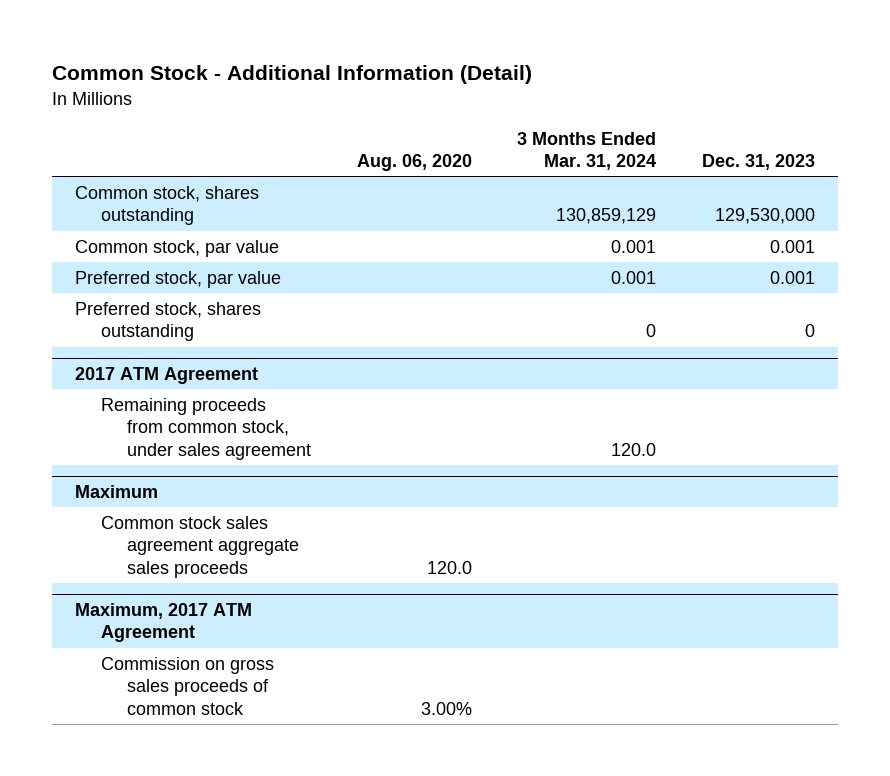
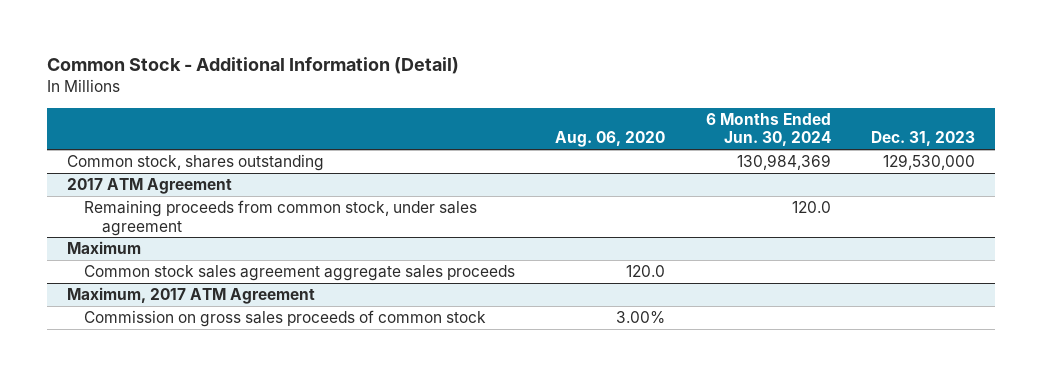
- | Aug. 06, 2020 | 3 Months Ended Mar. 31, 2024 | Dec. 31, 2023
+ | Aug. 06, 2020 | 6 Months Ended Jun. 30, 2024 | Dec. 31, 2023
- Common stock, par value | | 0.001 | 0.001
- Preferred stock, par value | | 0.001 | 0.001
- Preferred stock, shares outstanding | | 0 | 0

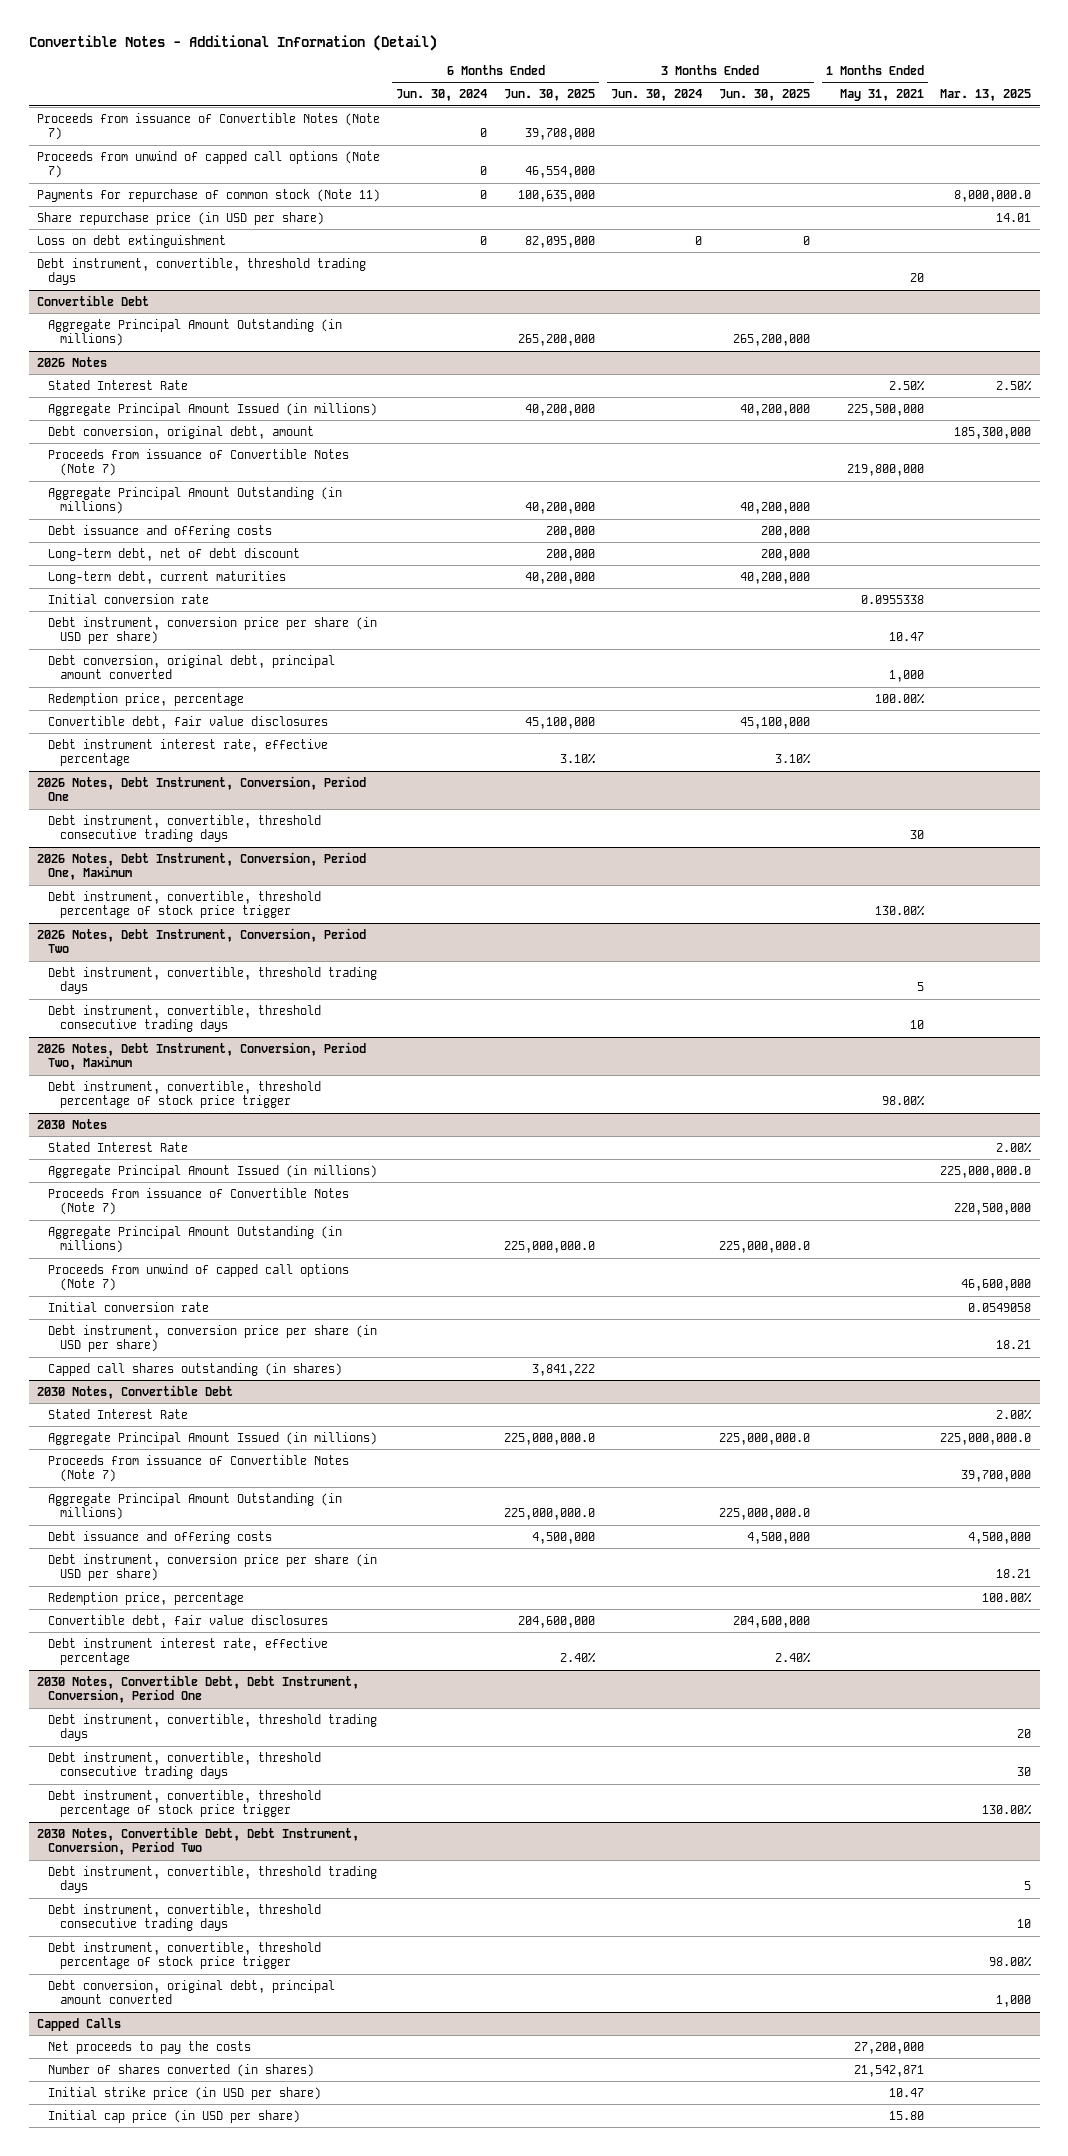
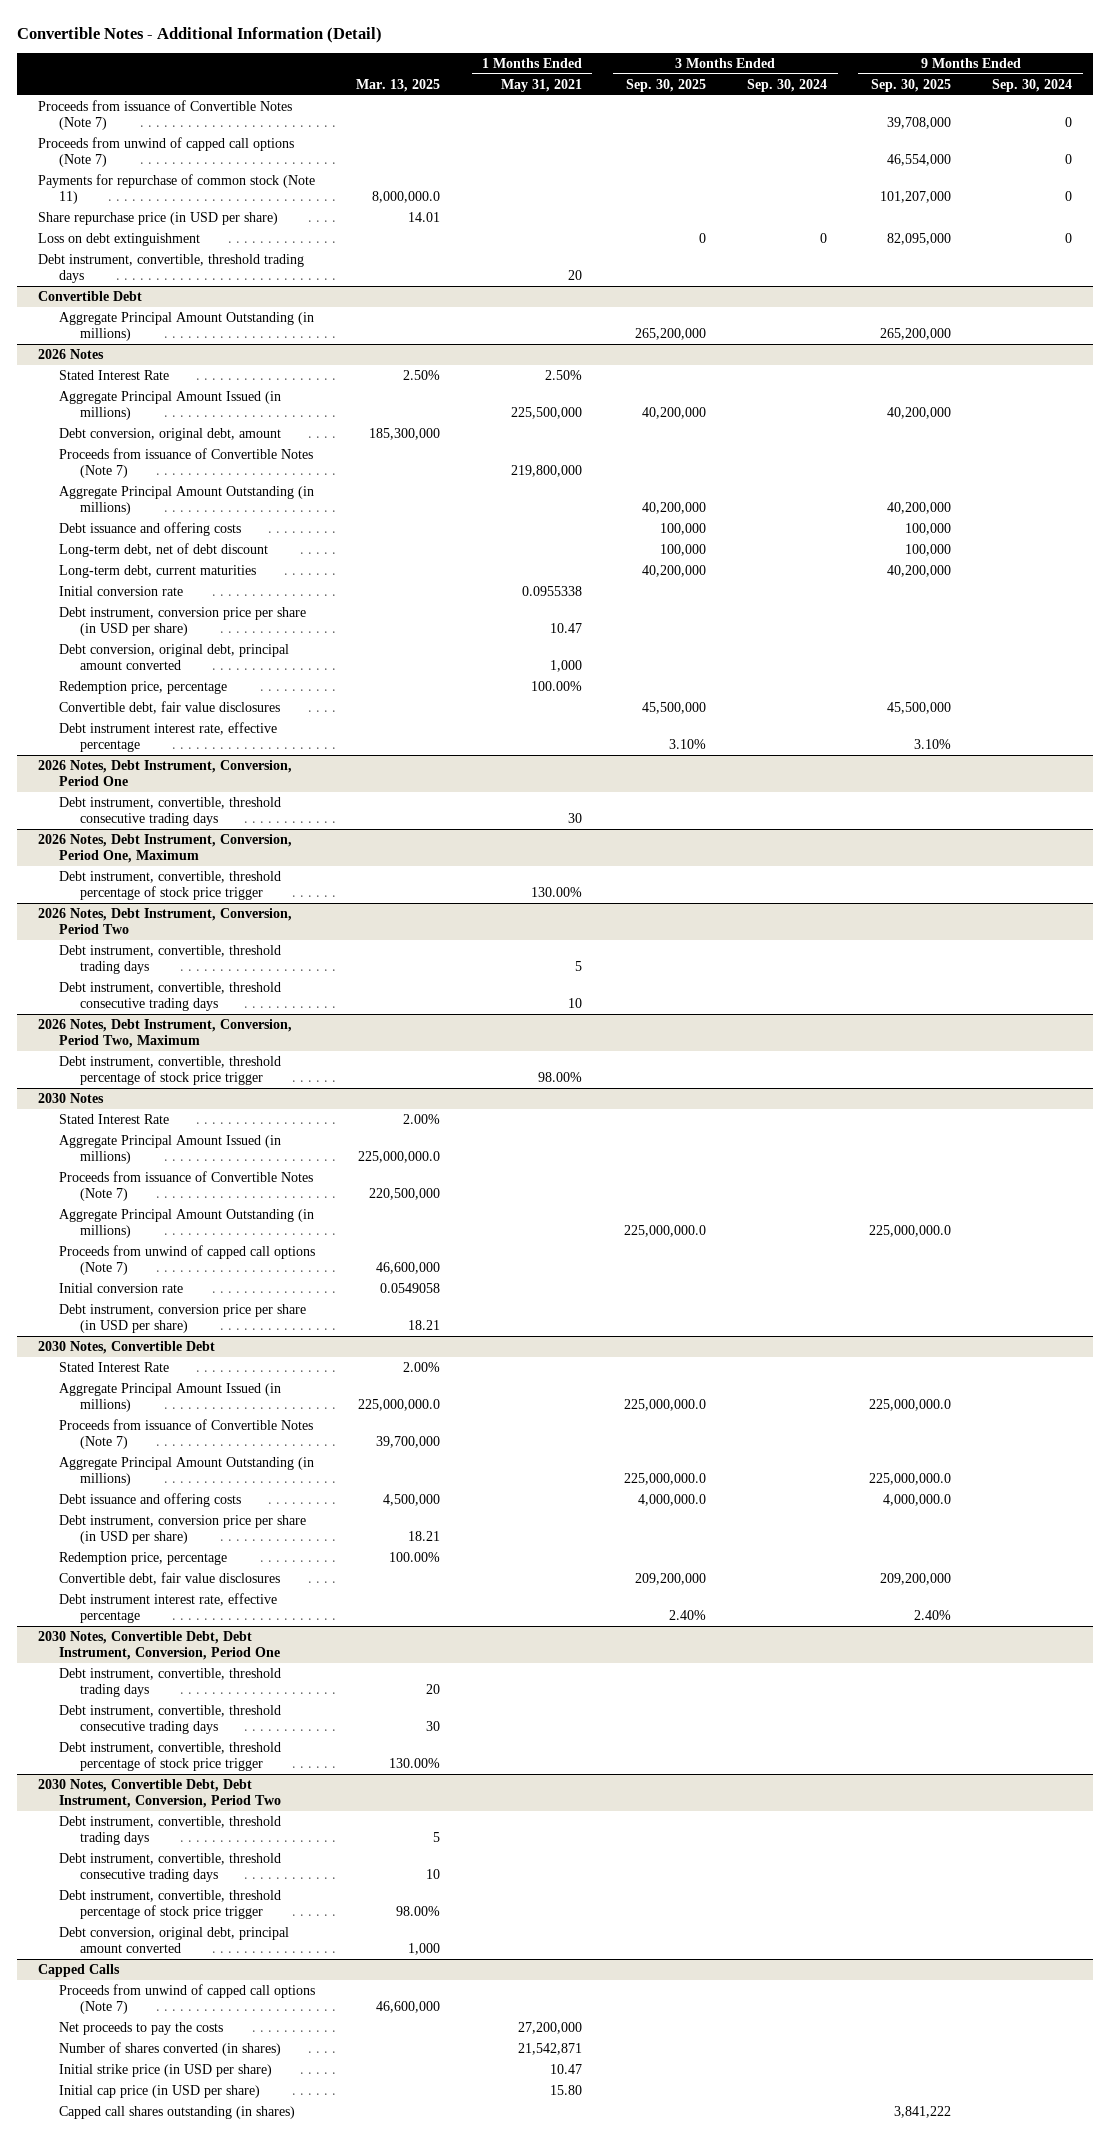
- | 6 Months Ended Jun. 30, 2024 | 6 Months Ended Jun. 30, 2025 | 3 Months Ended Jun. 30, 2024 | 3 Months Ended Jun. 30, 2025 | 1 Months Ended May 31, 2021 | Mar. 13, 2025
+ | Mar. 13, 2025 | 1 Months Ended May 31, 2021 | 3 Months Ended Sep. 30, 2025 | 3 Months Ended Sep. 30, 2024 | 9 Months Ended Sep. 30, 2025 | 9 Months Ended Sep. 30, 2024
@ 2030 Notes
- Capped call shares outstanding (in shares) | | 3,841,222 | | | |
@ Capped Calls
+ Proceeds from unwind of capped call options (Note 7) | 46,600,000 | | | | |
+ Capped call shares outstanding (in shares) | | | | | 3,841,222 |

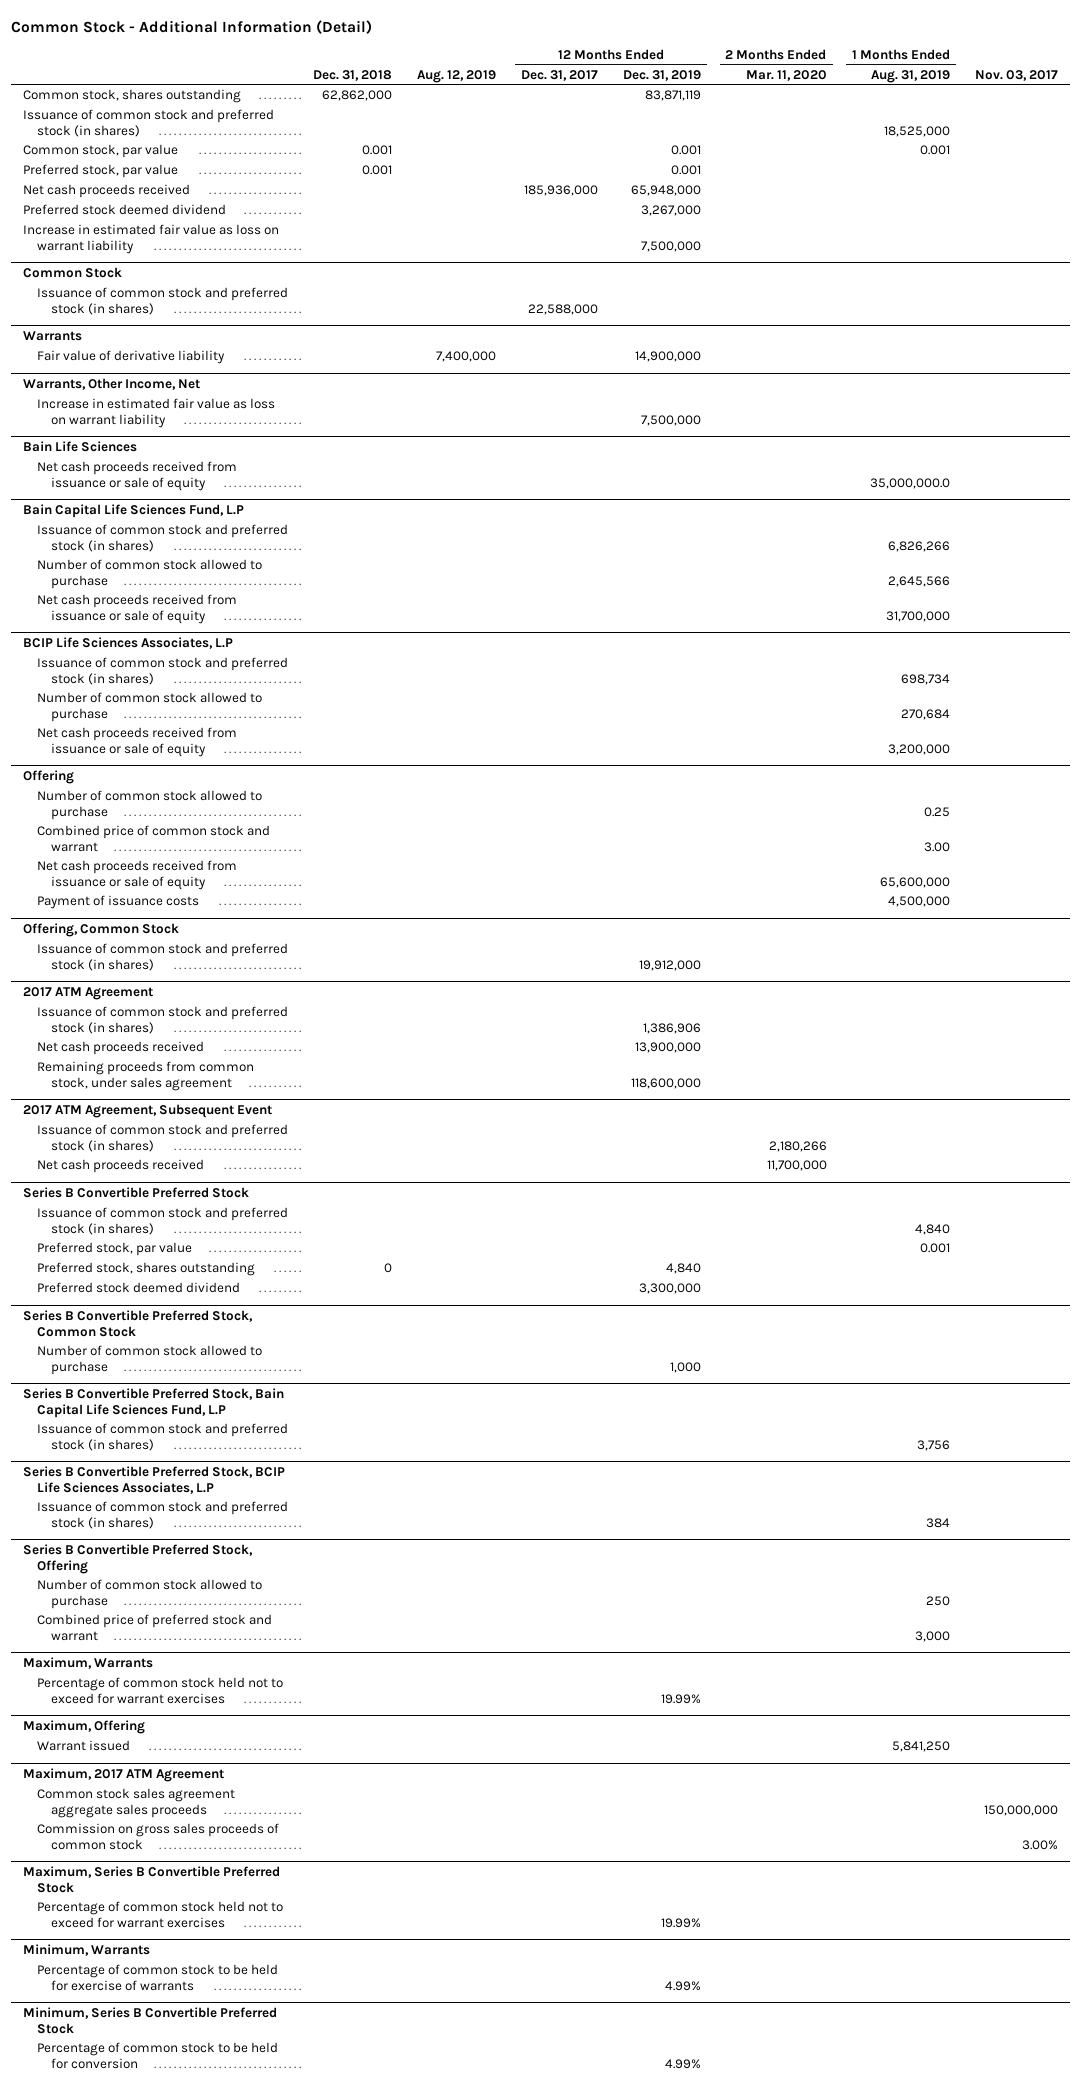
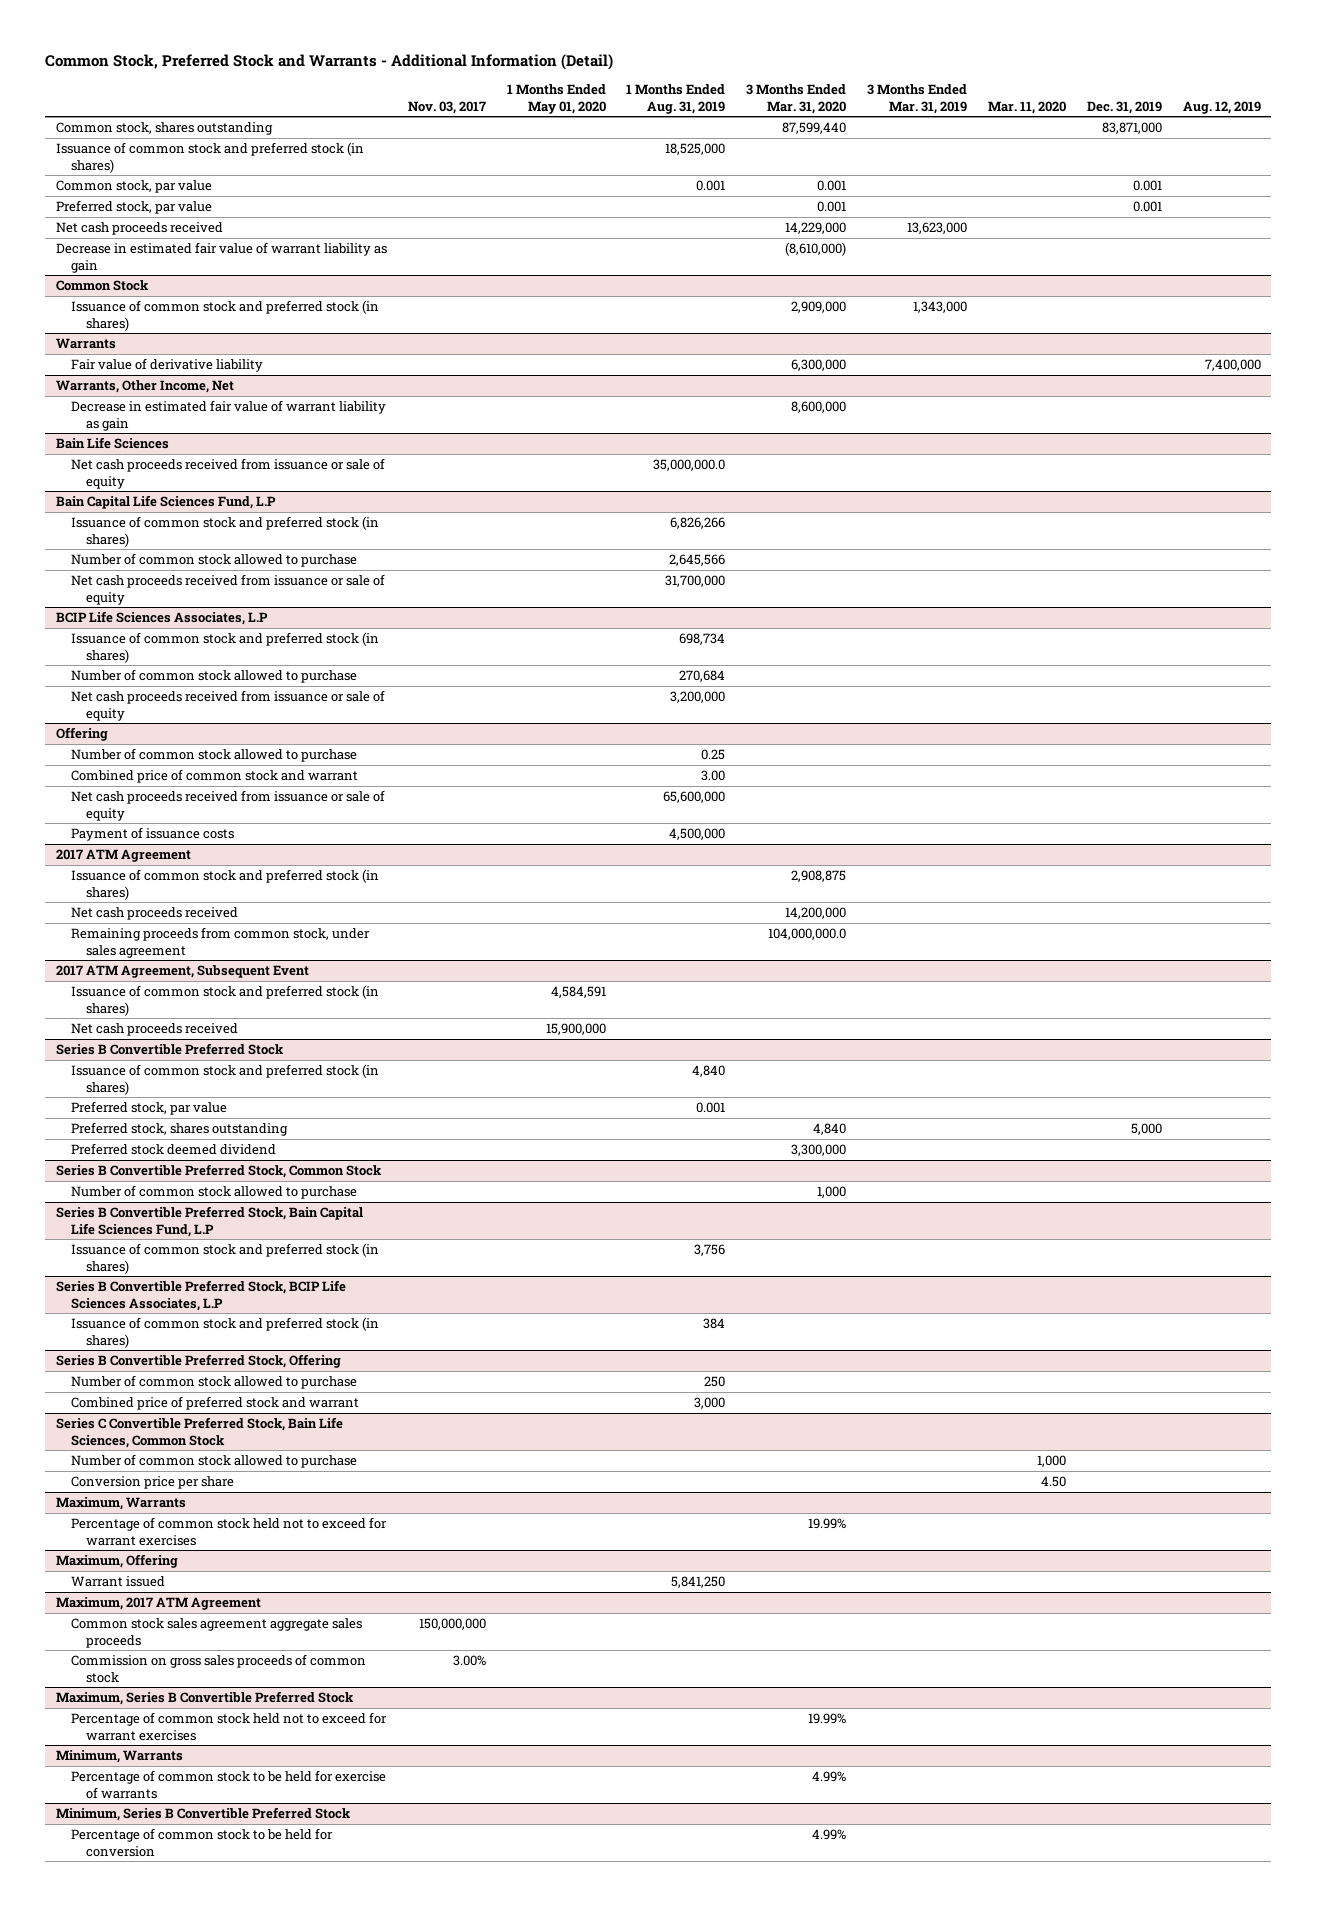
- Common Stock - Additional Information (Detail)
+ Common Stock, Preferred Stock and Warrants - Additional Information (Detail)
- | Dec. 31, 2018 | Aug. 12, 2019 | 12 Months Ended Dec. 31, 2017 | 12 Months Ended Dec. 31, 2019 | 2 Months Ended Mar. 11, 2020 | 1 Months Ended Aug. 31, 2019 | Nov. 03, 2017
+ | Nov. 03, 2017 | 1 Months Ended May 01, 2020 | 1 Months Ended Aug. 31, 2019 | 3 Months Ended Mar. 31, 2020 | 3 Months Ended Mar. 31, 2019 | Mar. 11, 2020 | Dec. 31, 2019 | Aug. 12, 2019
- Preferred stock deemed dividend | | | | 3,267,000 | | |
- Increase in estimated fair value as loss on warrant liability | | | | 7,500,000 | | |
+ Decrease in estimated fair value of warrant liability as gain | | | | (8,610,000) | | | |
@ Warrants, Other Income, Net
- Increase in estimated fair value as loss on warrant liability | | | | 7,500,000 | | |
+ Decrease in estimated fair value of warrant liability as gain | | | | 8,600,000 | | | |
- Offering, Common Stock
- Issuance of common stock and preferred stock (in shares) | | | | 19,912,000 | | |
+ Series C Convertible Preferred Stock, Bain Life Sciences, Common Stock
+ Number of common stock allowed to purchase | | | | | | 1,000 | |
+ Conversion price per share | | | | | | 4.50 | |

